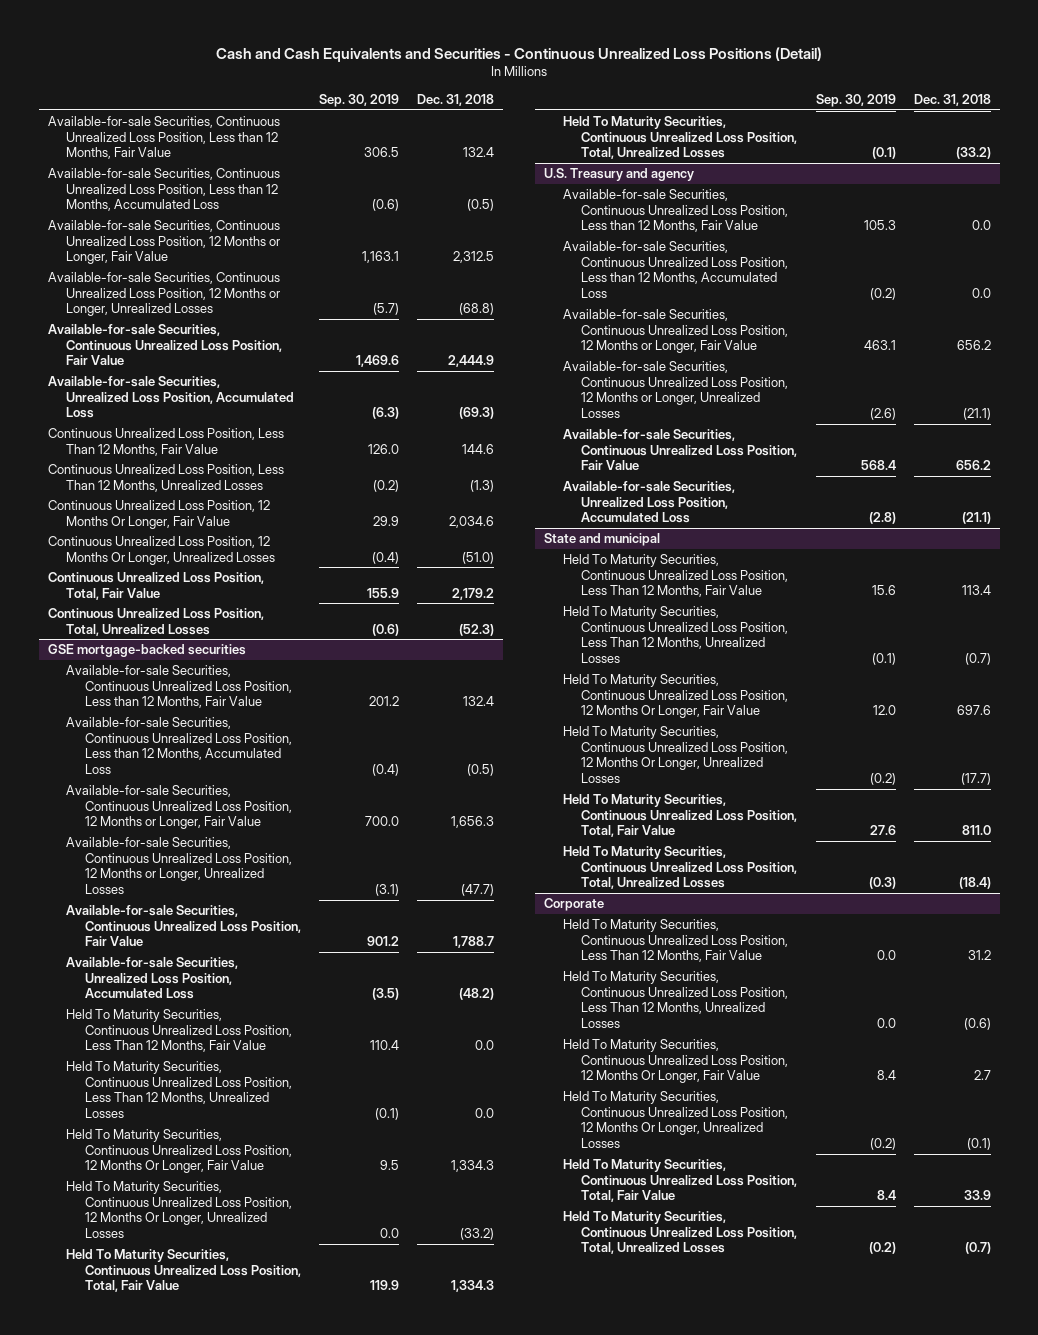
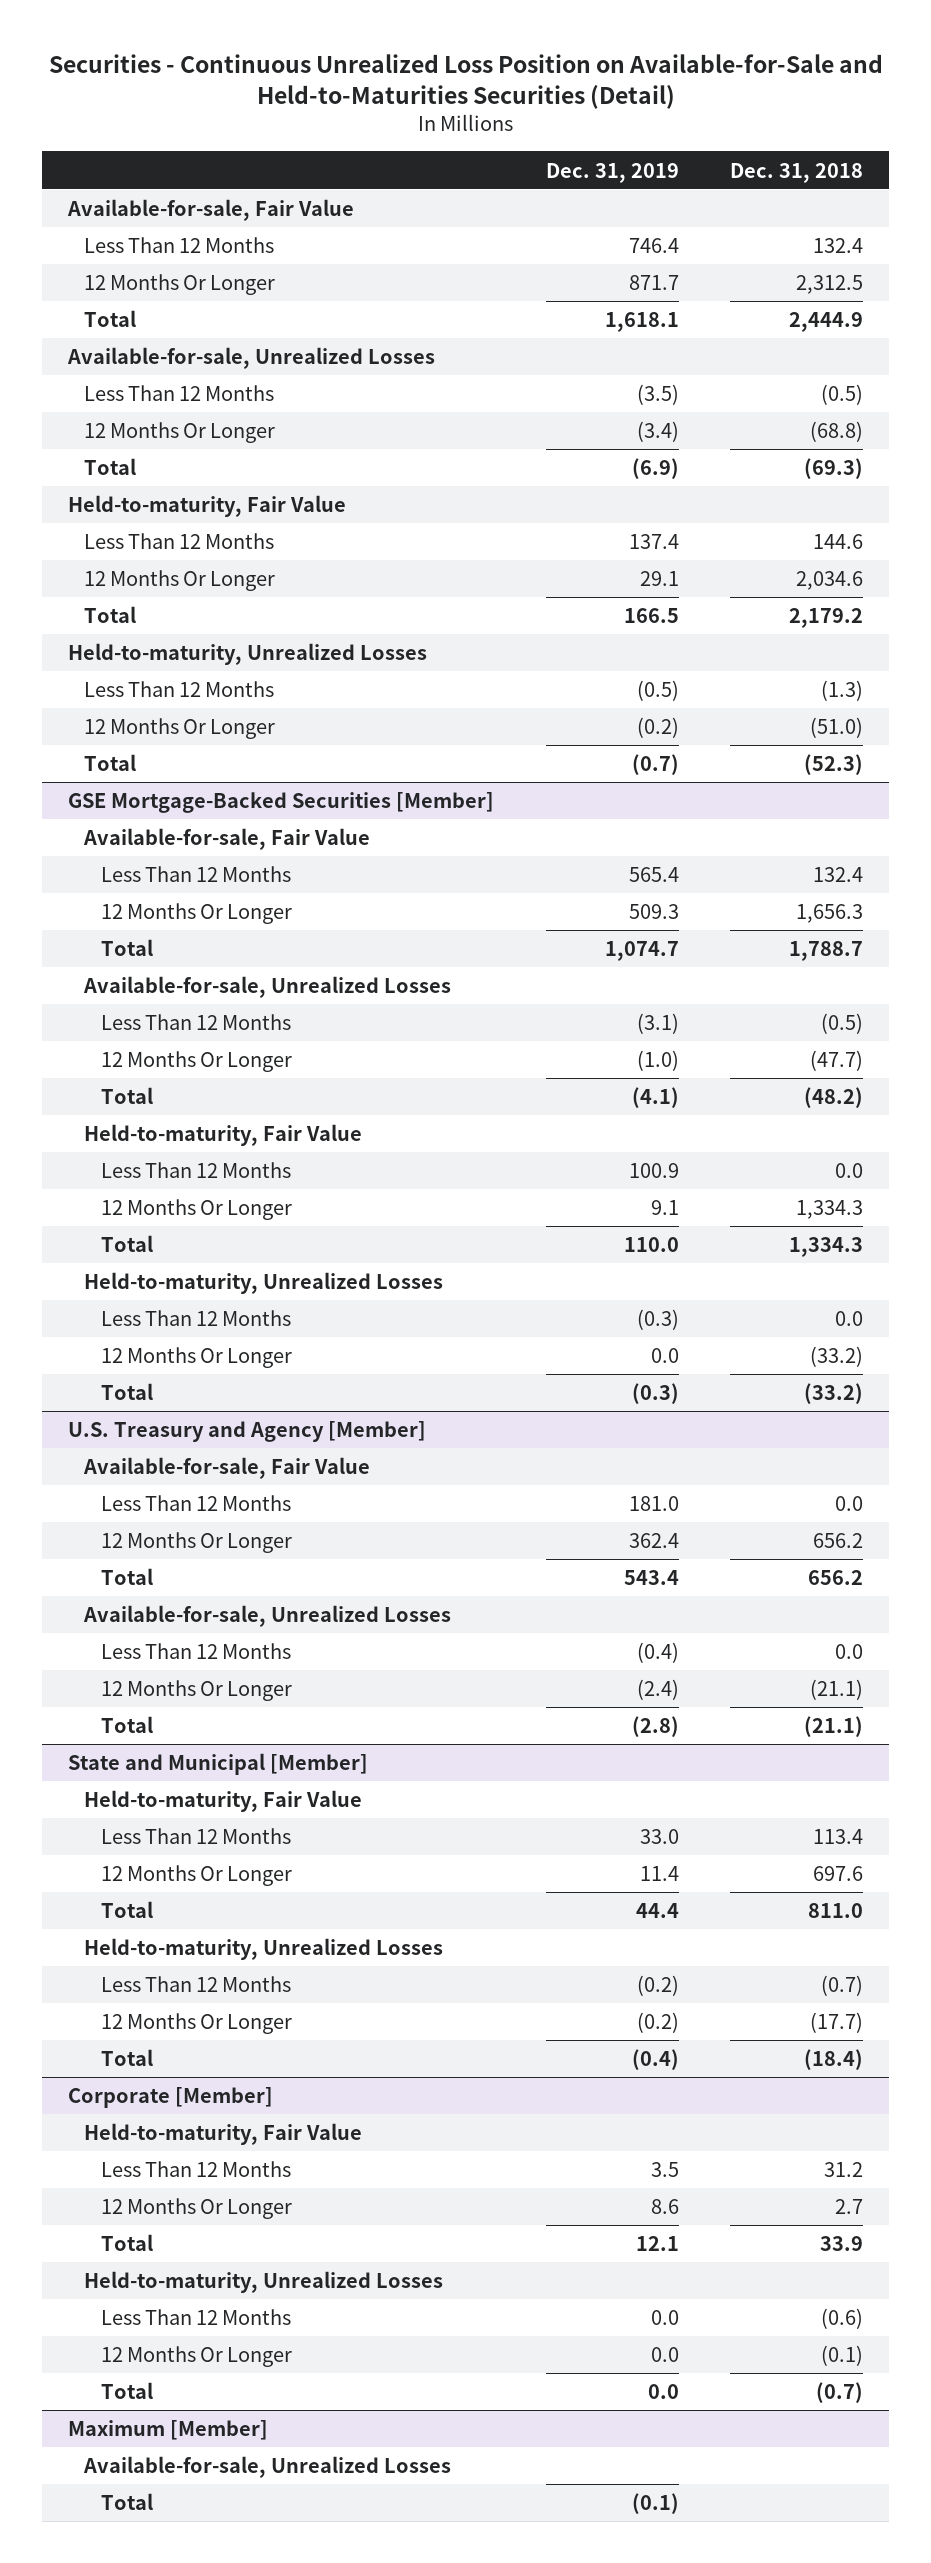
- Cash and Cash Equivalents and Securities - Continuous Unrealized Loss Positions (Detail)
+ Securities - Continuous Unrealized Loss Position on Available-for-Sale and Held-to-Maturities Securities (Detail)
- | Sep. 30, 2019 | Dec. 31, 2018
+ | Dec. 31, 2019 | Dec. 31, 2018
- Available-for-sale Securities, Continuous Unrealized Loss Position, Less than 12 Months, Fair Value | 306.5 | 132.4
- Available-for-sale Securities, Continuous Unrealized Loss Position, Less than 12 Months, Accumulated Loss | (0.6) | (0.5)
- Available-for-sale Securities, Continuous Unrealized Loss Position, 12 Months or Longer, Fair Value | 1,163.1 | 2,312.5
- Available-for-sale Securities, Continuous Unrealized Loss Position, 12 Months or Longer, Unrealized Losses | (5.7) | (68.8)
- Available-for-sale Securities, Continuous Unrealized Loss Position, Fair Value | 1,469.6 | 2,444.9
- Available-for-sale Securities, Unrealized Loss Position, Accumulated Loss | (6.3) | (69.3)
- Continuous Unrealized Loss Position, Less Than 12 Months, Fair Value | 126.0 | 144.6
- Continuous Unrealized Loss Position, Less Than 12 Months, Unrealized Losses | (0.2) | (1.3)
- Continuous Unrealized Loss Position, 12 Months Or Longer, Fair Value | 29.9 | 2,034.6
- Continuous Unrealized Loss Position, 12 Months Or Longer, Unrealized Losses | (0.4) | (51.0)
- Continuous Unrealized Loss Position, Total, Fair Value | 155.9 | 2,179.2
- Continuous Unrealized Loss Position, Total, Unrealized Losses | (0.6) | (52.3)
- GSE mortgage-backed securities
- Available-for-sale Securities, Continuous Unrealized Loss Position, Less than 12 Months, Fair Value | 201.2 | 132.4
- Available-for-sale Securities, Continuous Unrealized Loss Position, Less than 12 Months, Accumulated Loss | (0.4) | (0.5)
- Available-for-sale Securities, Continuous Unrealized Loss Position, 12 Months or Longer, Fair Value | 700.0 | 1,656.3
- Available-for-sale Securities, Continuous Unrealized Loss Position, 12 Months or Longer, Unrealized Losses | (3.1) | (47.7)
- Available-for-sale Securities, Continuous Unrealized Loss Position, Fair Value | 901.2 | 1,788.7
- Available-for-sale Securities, Unrealized Loss Position, Accumulated Loss | (3.5) | (48.2)
- Held To Maturity Securities, Continuous Unrealized Loss Position, Less Than 12 Months, Fair Value | 110.4 | 0.0
- Held To Maturity Securities, Continuous Unrealized Loss Position, Less Than 12 Months, Unrealized Losses | (0.1) | 0.0
- Held To Maturity Securities, Continuous Unrealized Loss Position, 12 Months Or Longer, Fair Value | 9.5 | 1,334.3
- Held To Maturity Securities, Continuous Unrealized Loss Position, 12 Months Or Longer, Unrealized Losses | 0.0 | (33.2)
- Held To Maturity Securities, Continuous Unrealized Loss Position, Total, Fair Value | 119.9 | 1,334.3
- Held To Maturity Securities, Continuous Unrealized Loss Position, Total, Unrealized Losses | (0.1) | (33.2)
- U.S. Treasury and agency
- Available-for-sale Securities, Continuous Unrealized Loss Position, Less than 12 Months, Fair Value | 105.3 | 0.0
- Available-for-sale Securities, Continuous Unrealized Loss Position, Less than 12 Months, Accumulated Loss | (0.2) | 0.0
- Available-for-sale Securities, Continuous Unrealized Loss Position, 12 Months or Longer, Fair Value | 463.1 | 656.2
- Available-for-sale Securities, Continuous Unrealized Loss Position, 12 Months or Longer, Unrealized Losses | (2.6) | (21.1)
- Available-for-sale Securities, Continuous Unrealized Loss Position, Fair Value | 568.4 | 656.2
- Available-for-sale Securities, Unrealized Loss Position, Accumulated Loss | (2.8) | (21.1)
- State and municipal
- Held To Maturity Securities, Continuous Unrealized Loss Position, Less Than 12 Months, Fair Value | 15.6 | 113.4
- Held To Maturity Securities, Continuous Unrealized Loss Position, Less Than 12 Months, Unrealized Losses | (0.1) | (0.7)
- Held To Maturity Securities, Continuous Unrealized Loss Position, 12 Months Or Longer, Fair Value | 12.0 | 697.6
- Held To Maturity Securities, Continuous Unrealized Loss Position, 12 Months Or Longer, Unrealized Losses | (0.2) | (17.7)
- Held To Maturity Securities, Continuous Unrealized Loss Position, Total, Fair Value | 27.6 | 811.0
- Held To Maturity Securities, Continuous Unrealized Loss Position, Total, Unrealized Losses | (0.3) | (18.4)
- Corporate
- Held To Maturity Securities, Continuous Unrealized Loss Position, Less Than 12 Months, Fair Value | 0.0 | 31.2
- Held To Maturity Securities, Continuous Unrealized Loss Position, Less Than 12 Months, Unrealized Losses | 0.0 | (0.6)
- Held To Maturity Securities, Continuous Unrealized Loss Position, 12 Months Or Longer, Fair Value | 8.4 | 2.7
- Held To Maturity Securities, Continuous Unrealized Loss Position, 12 Months Or Longer, Unrealized Losses | (0.2) | (0.1)
- Held To Maturity Securities, Continuous Unrealized Loss Position, Total, Fair Value | 8.4 | 33.9
- Held To Maturity Securities, Continuous Unrealized Loss Position, Total, Unrealized Losses | (0.2) | (0.7)
+ Available-for-sale, Fair Value
+ Less Than 12 Months | 746.4 | 132.4
+ 12 Months Or Longer | 871.7 | 2,312.5
+ Total | 1,618.1 | 2,444.9
+ Available-for-sale, Unrealized Losses
+ Less Than 12 Months | (3.5) | (0.5)
+ 12 Months Or Longer | (3.4) | (68.8)
+ Total | (6.9) | (69.3)
+ Held-to-maturity, Fair Value
+ Less Than 12 Months | 137.4 | 144.6
+ 12 Months Or Longer | 29.1 | 2,034.6
+ Total | 166.5 | 2,179.2
+ Held-to-maturity, Unrealized Losses
+ Less Than 12 Months | (0.5) | (1.3)
+ 12 Months Or Longer | (0.2) | (51.0)
+ Total | (0.7) | (52.3)
+ GSE Mortgage-Backed Securities [Member]
+ Available-for-sale, Fair Value
+ Less Than 12 Months | 565.4 | 132.4
+ 12 Months Or Longer | 509.3 | 1,656.3
+ Total | 1,074.7 | 1,788.7
+ Available-for-sale, Unrealized Losses
+ Less Than 12 Months | (3.1) | (0.5)
+ 12 Months Or Longer | (1.0) | (47.7)
+ Total | (4.1) | (48.2)
+ Held-to-maturity, Fair Value
+ Less Than 12 Months | 100.9 | 0.0
+ 12 Months Or Longer | 9.1 | 1,334.3
+ Total | 110.0 | 1,334.3
+ Held-to-maturity, Unrealized Losses
+ Less Than 12 Months | (0.3) | 0.0
+ 12 Months Or Longer | 0.0 | (33.2)
+ Total | (0.3) | (33.2)
+ U.S. Treasury and Agency [Member]
+ Available-for-sale, Fair Value
+ Less Than 12 Months | 181.0 | 0.0
+ 12 Months Or Longer | 362.4 | 656.2
+ Total | 543.4 | 656.2
+ Available-for-sale, Unrealized Losses
+ Less Than 12 Months | (0.4) | 0.0
+ 12 Months Or Longer | (2.4) | (21.1)
+ Total | (2.8) | (21.1)
+ State and Municipal [Member]
+ Held-to-maturity, Fair Value
+ Less Than 12 Months | 33.0 | 113.4
+ 12 Months Or Longer | 11.4 | 697.6
+ Total | 44.4 | 811.0
+ Held-to-maturity, Unrealized Losses
+ Less Than 12 Months | (0.2) | (0.7)
+ 12 Months Or Longer | (0.2) | (17.7)
+ Total | (0.4) | (18.4)
+ Corporate [Member]
+ Held-to-maturity, Fair Value
+ Less Than 12 Months | 3.5 | 31.2
+ 12 Months Or Longer | 8.6 | 2.7
+ Total | 12.1 | 33.9
+ Held-to-maturity, Unrealized Losses
+ Less Than 12 Months | 0.0 | (0.6)
+ 12 Months Or Longer | 0.0 | (0.1)
+ Total | 0.0 | (0.7)
+ Maximum [Member]
+ Available-for-sale, Unrealized Losses
+ Total | (0.1) |

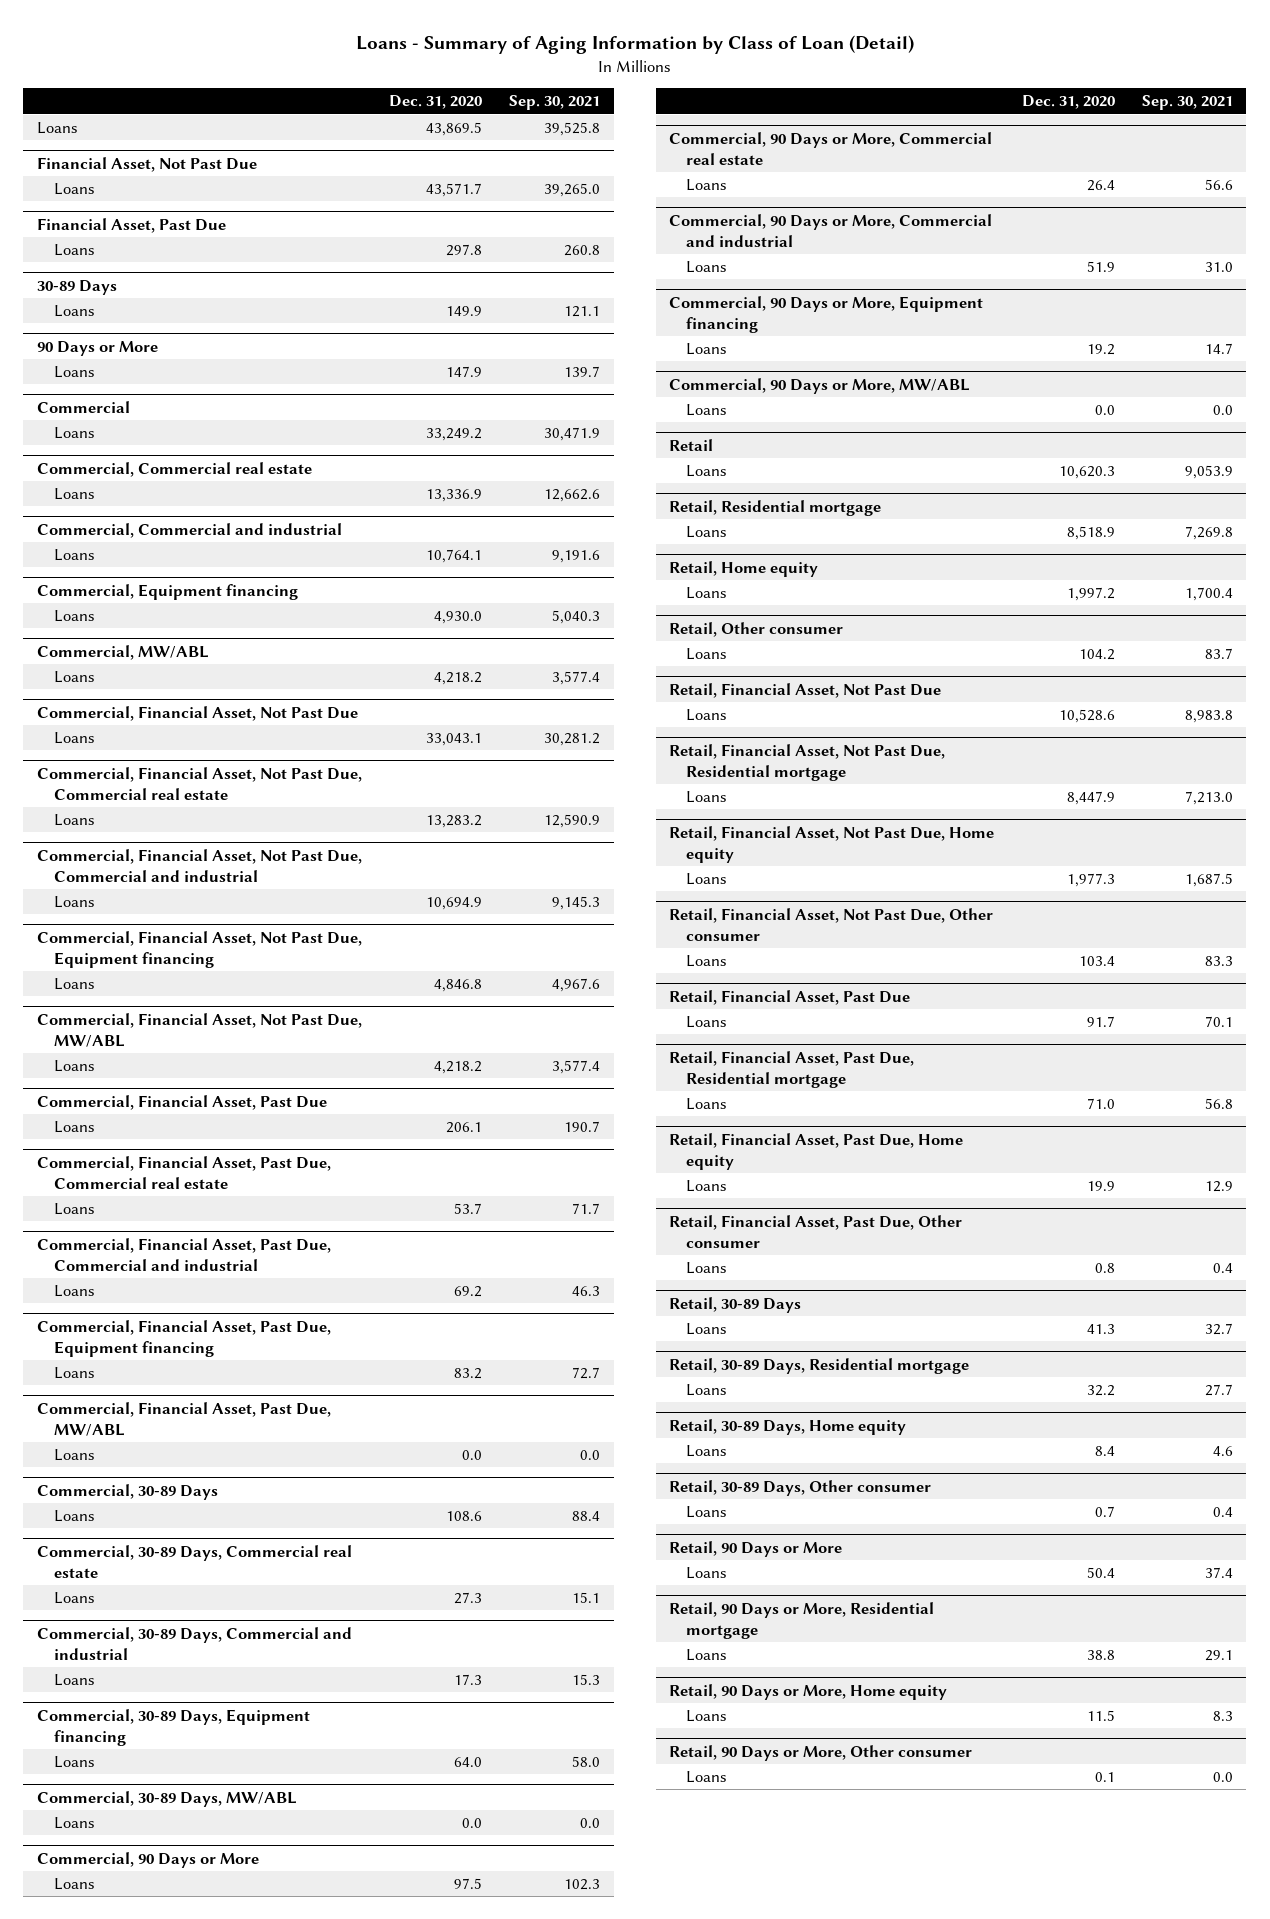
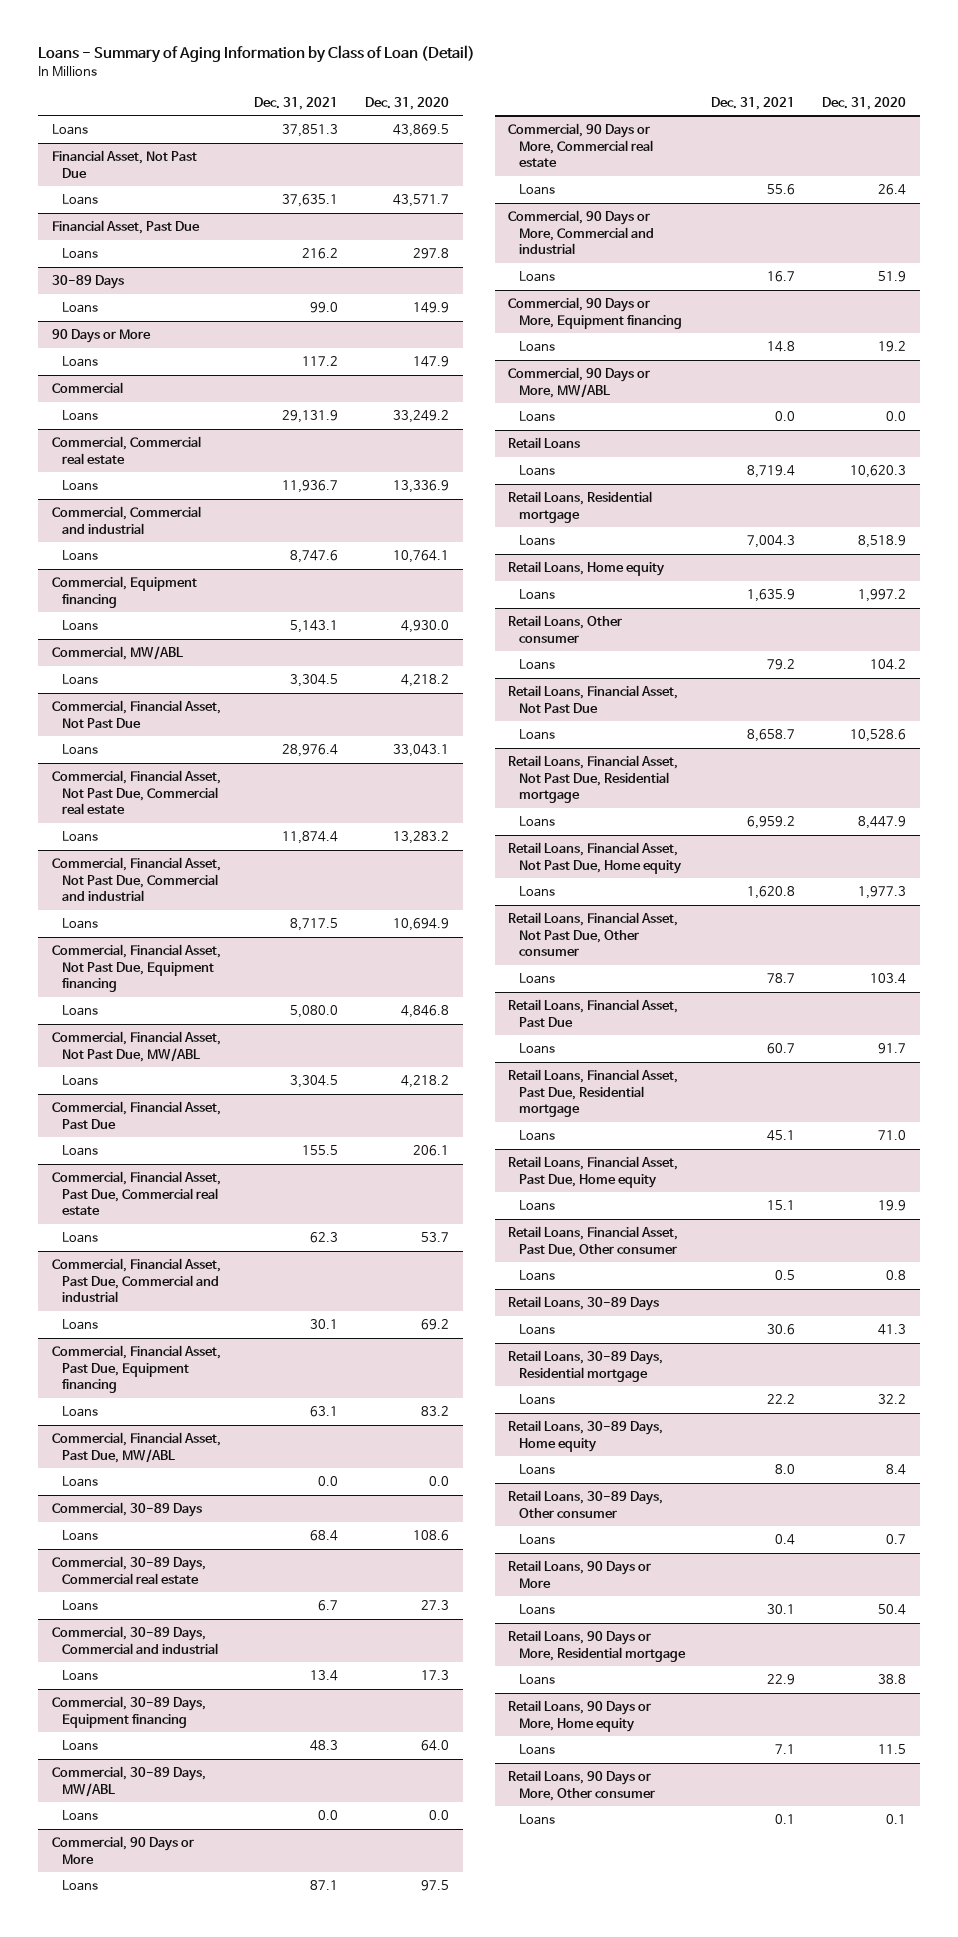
- | Dec. 31, 2020 | Sep. 30, 2021
+ | Dec. 31, 2021 | Dec. 31, 2020
- Retail
+ Retail Loans
- Retail, Residential mortgage
+ Retail Loans, Residential mortgage
- Retail, Home equity
+ Retail Loans, Home equity
- Retail, Other consumer
+ Retail Loans, Other consumer
- Retail, Financial Asset, Not Past Due
+ Retail Loans, Financial Asset, Not Past Due
- Retail, Financial Asset, Not Past Due, Residential mortgage
+ Retail Loans, Financial Asset, Not Past Due, Residential mortgage
- Retail, Financial Asset, Not Past Due, Home equity
+ Retail Loans, Financial Asset, Not Past Due, Home equity
- Retail, Financial Asset, Not Past Due, Other consumer
+ Retail Loans, Financial Asset, Not Past Due, Other consumer
- Retail, Financial Asset, Past Due
+ Retail Loans, Financial Asset, Past Due
- Retail, Financial Asset, Past Due, Residential mortgage
+ Retail Loans, Financial Asset, Past Due, Residential mortgage
- Retail, Financial Asset, Past Due, Home equity
+ Retail Loans, Financial Asset, Past Due, Home equity
- Retail, Financial Asset, Past Due, Other consumer
+ Retail Loans, Financial Asset, Past Due, Other consumer
- Retail, 30-89 Days
+ Retail Loans, 30-89 Days
- Retail, 30-89 Days, Residential mortgage
+ Retail Loans, 30-89 Days, Residential mortgage
- Retail, 30-89 Days, Home equity
+ Retail Loans, 30-89 Days, Home equity
- Retail, 30-89 Days, Other consumer
+ Retail Loans, 30-89 Days, Other consumer
- Retail, 90 Days or More
+ Retail Loans, 90 Days or More
- Retail, 90 Days or More, Residential mortgage
+ Retail Loans, 90 Days or More, Residential mortgage
- Retail, 90 Days or More, Home equity
+ Retail Loans, 90 Days or More, Home equity
- Retail, 90 Days or More, Other consumer
+ Retail Loans, 90 Days or More, Other consumer

